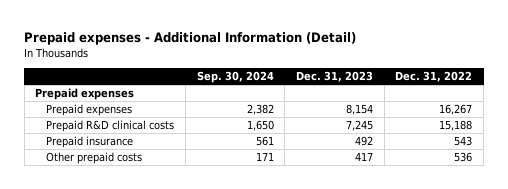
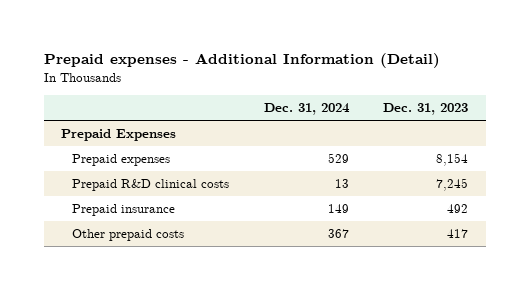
- | Sep. 30, 2024 | Dec. 31, 2023 | Dec. 31, 2022
+ | Dec. 31, 2024 | Dec. 31, 2023
- Prepaid expenses
+ Prepaid Expenses

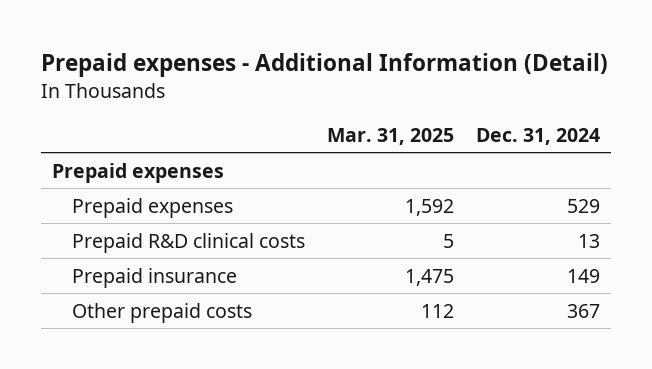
- | Dec. 31, 2024 | Dec. 31, 2023
+ | Mar. 31, 2025 | Dec. 31, 2024
- Prepaid Expenses
+ Prepaid expenses

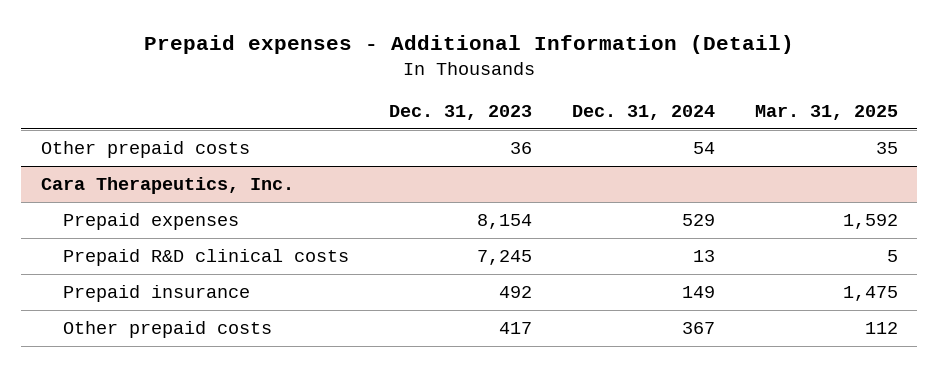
- | Mar. 31, 2025 | Dec. 31, 2024
+ | Dec. 31, 2023 | Dec. 31, 2024 | Mar. 31, 2025
- Prepaid expenses
+ Other prepaid costs | 36 | 54 | 35
+ Cara Therapeutics, Inc.

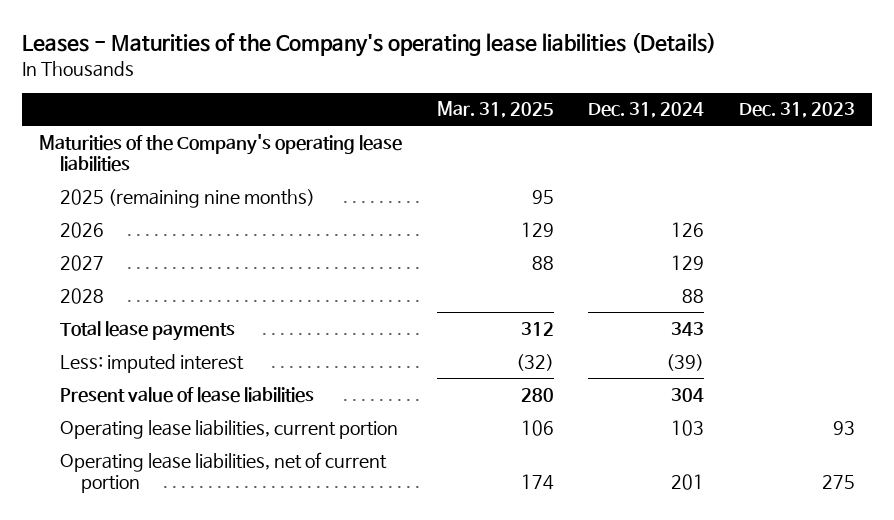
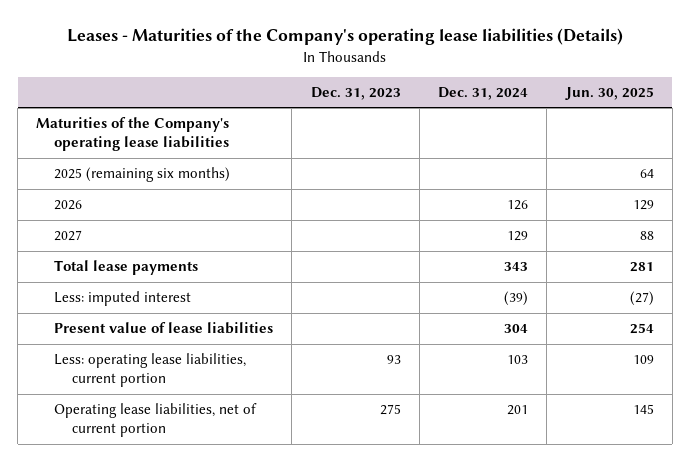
- | Mar. 31, 2025 | Dec. 31, 2024 | Dec. 31, 2023
+ | Dec. 31, 2023 | Dec. 31, 2024 | Jun. 30, 2025
- 2025 (remaining nine months) | 95 | |
+ 2025 (remaining six months) | | | 64
- 2028 | | 88 |
- Operating lease liabilities, current portion | 106 | 103 | 93
+ Less: operating lease liabilities, current portion | 93 | 103 | 109

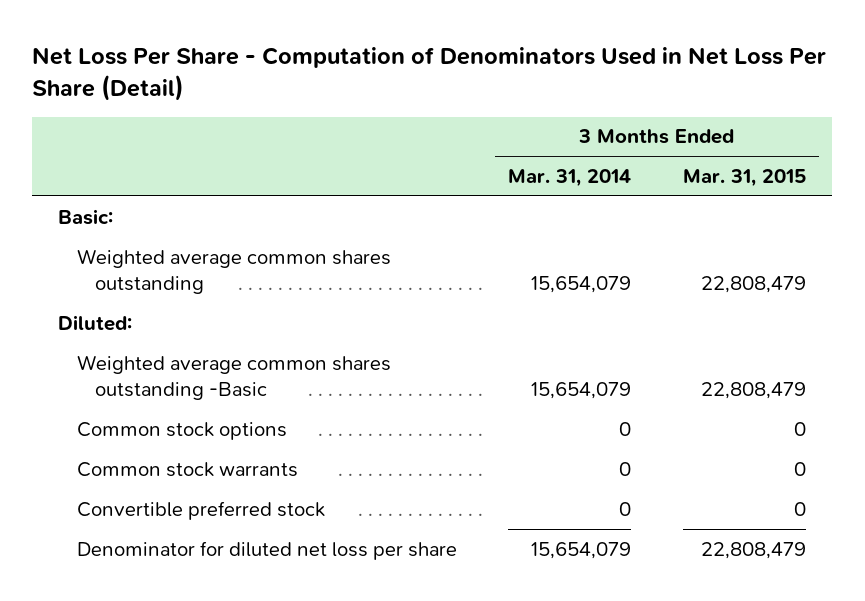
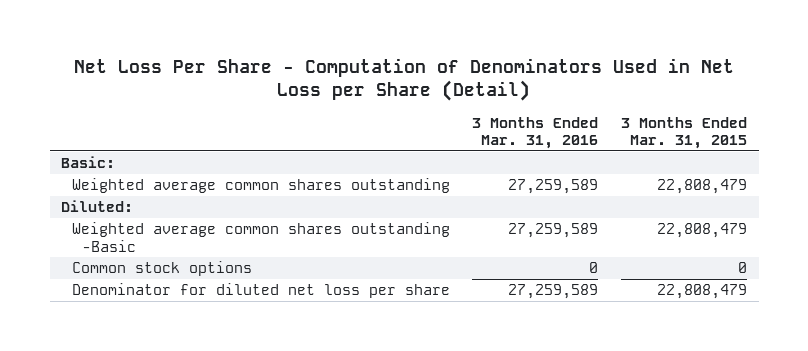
- Net Loss Per Share - Computation of Denominators Used in Net Loss Per Share (Detail)
+ Net Loss Per Share - Computation of Denominators Used in Net Loss per Share (Detail)
- | 3 Months Ended Mar. 31, 2014 | 3 Months Ended Mar. 31, 2015
+ | 3 Months Ended Mar. 31, 2016 | 3 Months Ended Mar. 31, 2015
- Common stock warrants | 0 | 0
- Convertible preferred stock | 0 | 0

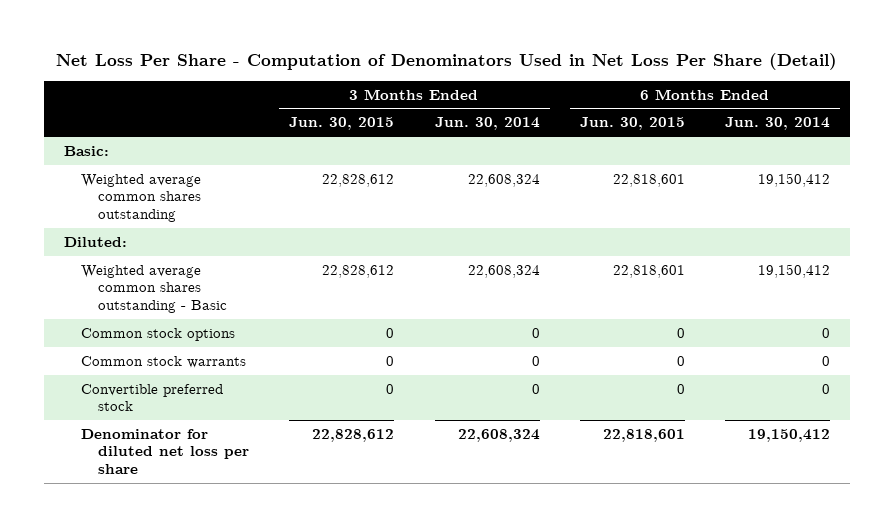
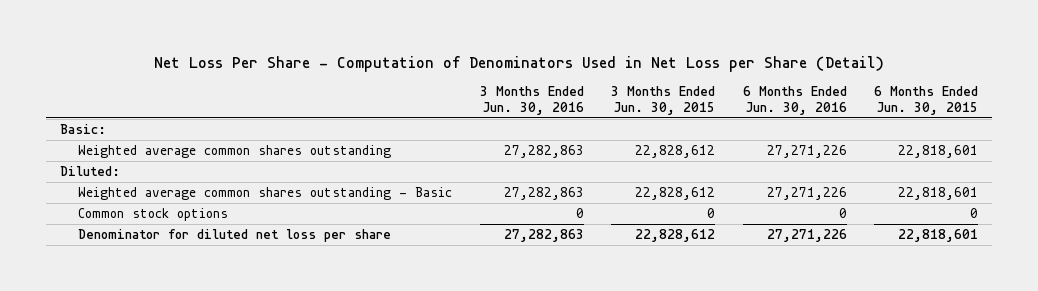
- Net Loss Per Share - Computation of Denominators Used in Net Loss Per Share (Detail)
+ Net Loss Per Share - Computation of Denominators Used in Net Loss per Share (Detail)
- | 3 Months Ended Jun. 30, 2015 | 3 Months Ended Jun. 30, 2014 | 6 Months Ended Jun. 30, 2015 | 6 Months Ended Jun. 30, 2014
+ | 3 Months Ended Jun. 30, 2016 | 3 Months Ended Jun. 30, 2015 | 6 Months Ended Jun. 30, 2016 | 6 Months Ended Jun. 30, 2015
- Common stock warrants | 0 | 0 | 0 | 0
- Convertible preferred stock | 0 | 0 | 0 | 0

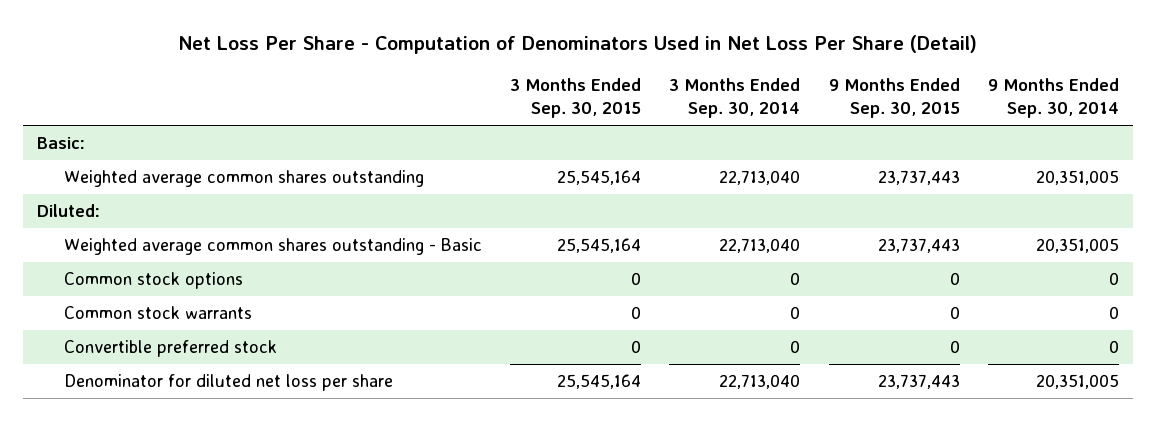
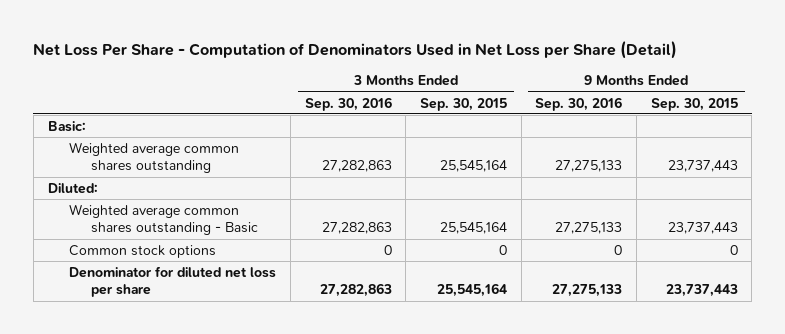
- Net Loss Per Share - Computation of Denominators Used in Net Loss Per Share (Detail)
+ Net Loss Per Share - Computation of Denominators Used in Net Loss per Share (Detail)
- | 3 Months Ended Sep. 30, 2015 | 3 Months Ended Sep. 30, 2014 | 9 Months Ended Sep. 30, 2015 | 9 Months Ended Sep. 30, 2014
+ | 3 Months Ended Sep. 30, 2016 | 3 Months Ended Sep. 30, 2015 | 9 Months Ended Sep. 30, 2016 | 9 Months Ended Sep. 30, 2015
- Common stock warrants | 0 | 0 | 0 | 0
- Convertible preferred stock | 0 | 0 | 0 | 0

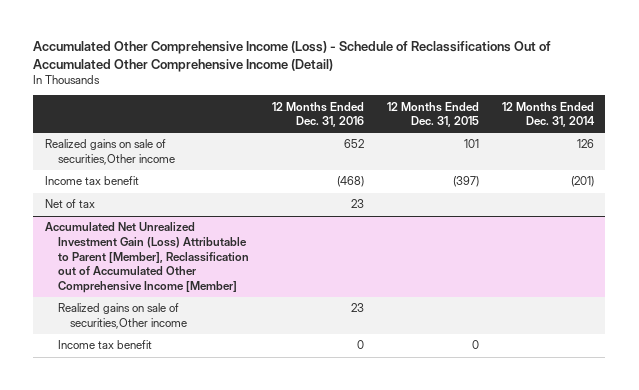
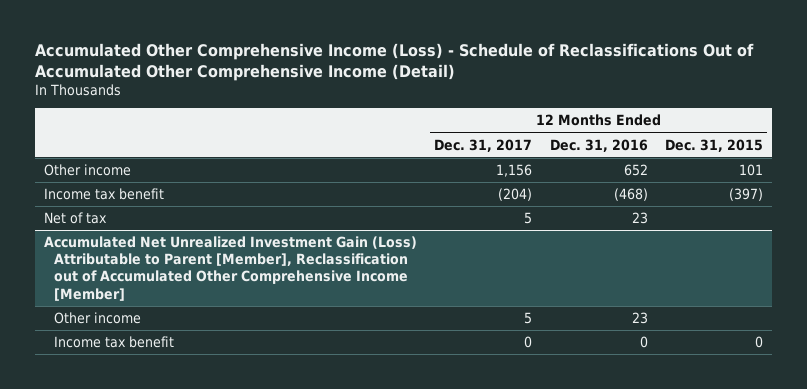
- | 12 Months Ended Dec. 31, 2016 | 12 Months Ended Dec. 31, 2015 | 12 Months Ended Dec. 31, 2014
+ | 12 Months Ended Dec. 31, 2017 | 12 Months Ended Dec. 31, 2016 | 12 Months Ended Dec. 31, 2015
- Realized gains on sale of securities,Other income | 652 | 101 | 126
+ Other income | 1,156 | 652 | 101
@ Accumulated Net Unrealized Investment Gain (Loss) Attributable to Parent [Member], Reclassification out of Accumulated Other Comprehensive Income [Member]
- Realized gains on sale of securities,Other income | 23 | |
+ Other income | 5 | 23 |

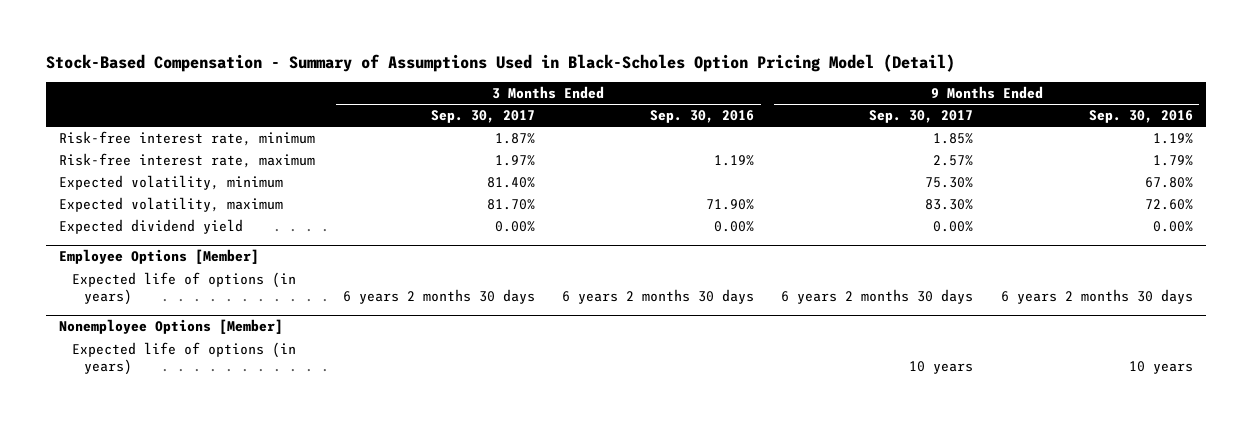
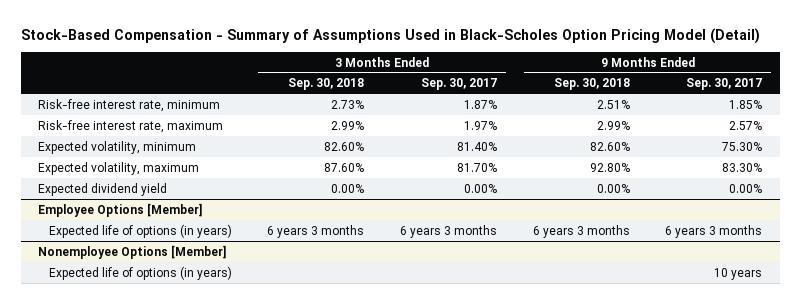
- | 3 Months Ended Sep. 30, 2017 | 3 Months Ended Sep. 30, 2016 | 9 Months Ended Sep. 30, 2017 | 9 Months Ended Sep. 30, 2016
+ | 3 Months Ended Sep. 30, 2018 | 3 Months Ended Sep. 30, 2017 | 9 Months Ended Sep. 30, 2018 | 9 Months Ended Sep. 30, 2017
@ Employee Options [Member]
- Expected life of options (in years) | 6 years 2 months 30 days | 6 years 2 months 30 days | 6 years 2 months 30 days | 6 years 2 months 30 days
+ Expected life of options (in years) | 6 years 3 months | 6 years 3 months | 6 years 3 months | 6 years 3 months

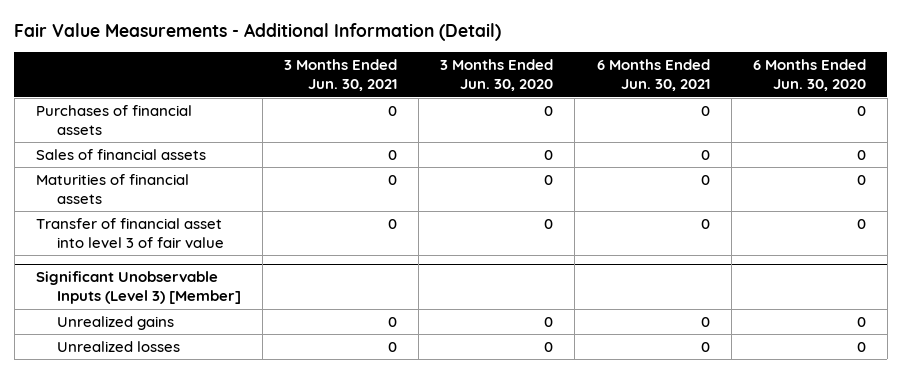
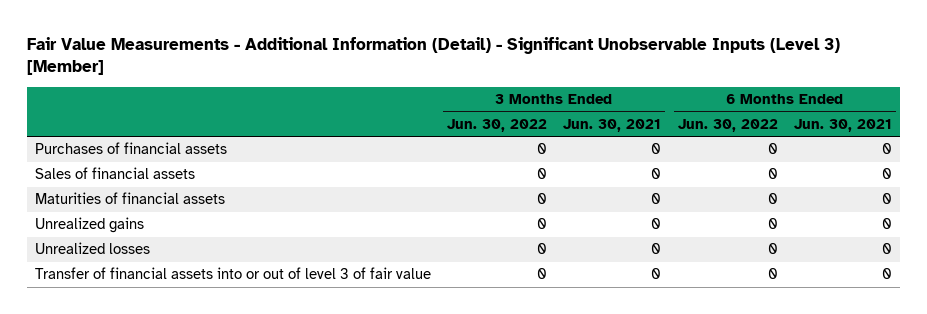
- Fair Value Measurements - Additional Information (Detail)
+ Fair Value Measurements - Additional Information (Detail) - Significant Unobservable Inputs (Level 3) [Member]
- | 3 Months Ended Jun. 30, 2021 | 3 Months Ended Jun. 30, 2020 | 6 Months Ended Jun. 30, 2021 | 6 Months Ended Jun. 30, 2020
+ | 3 Months Ended Jun. 30, 2022 | 3 Months Ended Jun. 30, 2021 | 6 Months Ended Jun. 30, 2022 | 6 Months Ended Jun. 30, 2021
- Transfer of financial asset into level 3 of fair value | 0 | 0 | 0 | 0
- Significant Unobservable Inputs (Level 3) [Member]
+ Transfer of financial assets into or out of level 3 of fair value | 0 | 0 | 0 | 0

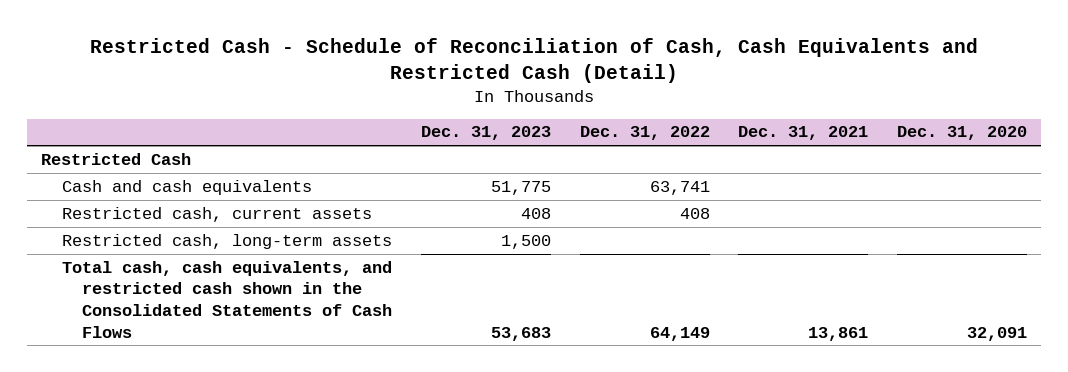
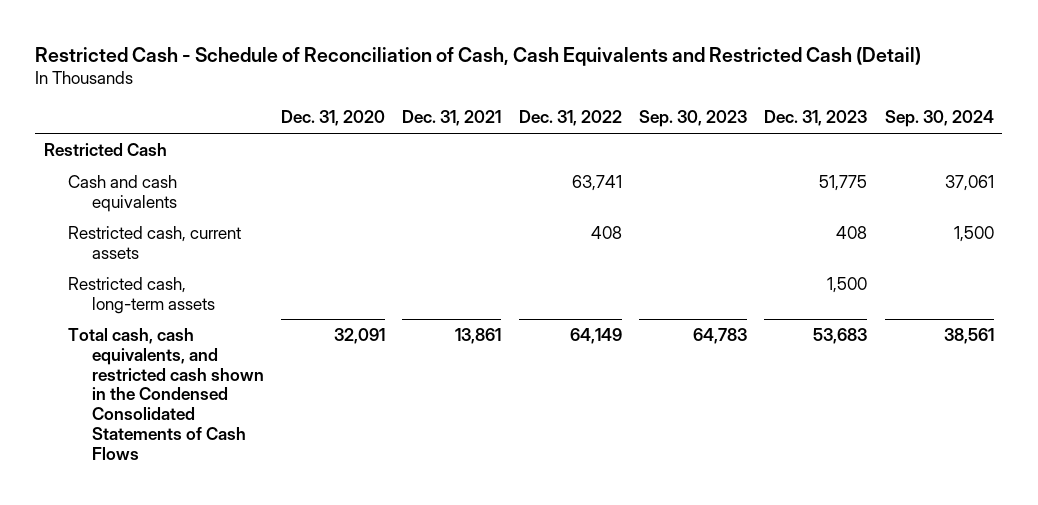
- | Dec. 31, 2023 | Dec. 31, 2022 | Dec. 31, 2021 | Dec. 31, 2020
+ | Dec. 31, 2020 | Dec. 31, 2021 | Dec. 31, 2022 | Sep. 30, 2023 | Dec. 31, 2023 | Sep. 30, 2024
- Total cash, cash equivalents, and restricted cash shown in the Consolidated Statements of Cash Flows | 53,683 | 64,149 | 13,861 | 32,091
+ Total cash, cash equivalents, and restricted cash shown in the Condensed Consolidated Statements of Cash Flows | 32,091 | 13,861 | 64,149 | 64,783 | 53,683 | 38,561

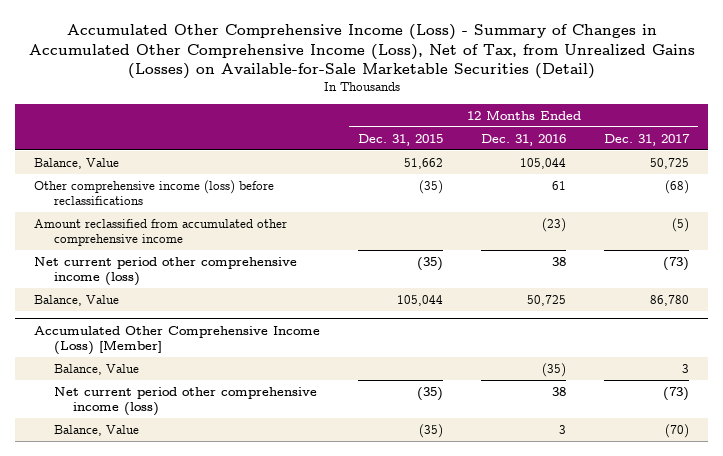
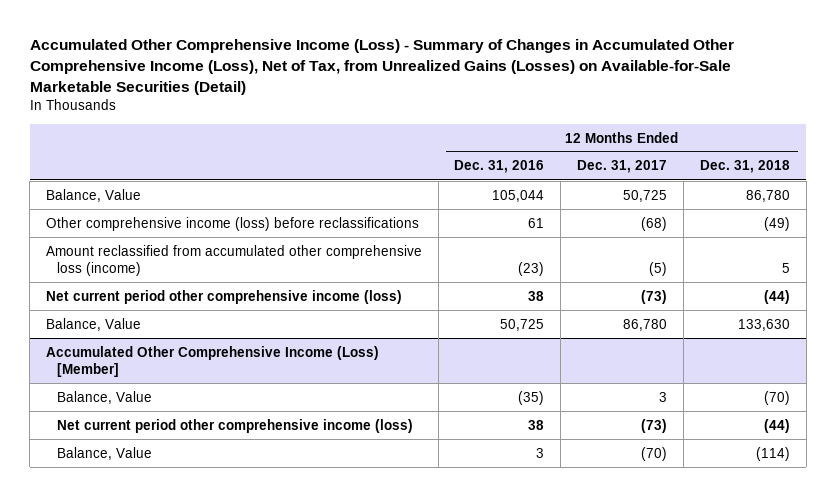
- | 12 Months Ended Dec. 31, 2015 | 12 Months Ended Dec. 31, 2016 | 12 Months Ended Dec. 31, 2017
+ | 12 Months Ended Dec. 31, 2016 | 12 Months Ended Dec. 31, 2017 | 12 Months Ended Dec. 31, 2018
- Amount reclassified from accumulated other comprehensive income | | (23) | (5)
+ Amount reclassified from accumulated other comprehensive loss (income) | (23) | (5) | 5

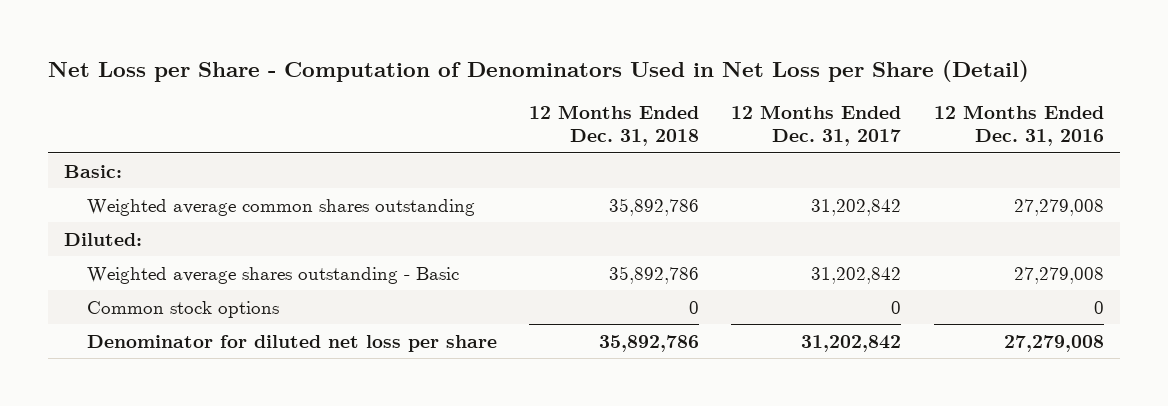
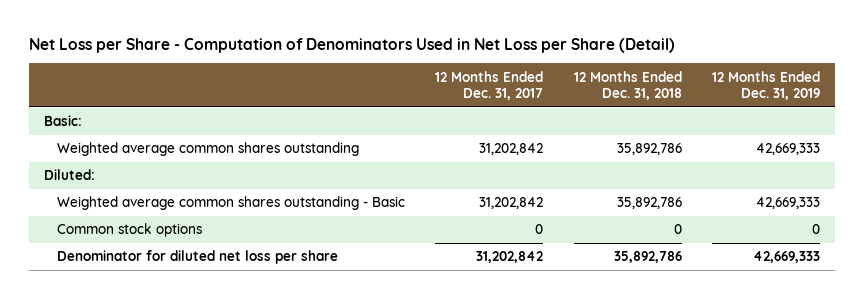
- | 12 Months Ended Dec. 31, 2018 | 12 Months Ended Dec. 31, 2017 | 12 Months Ended Dec. 31, 2016
+ | 12 Months Ended Dec. 31, 2017 | 12 Months Ended Dec. 31, 2018 | 12 Months Ended Dec. 31, 2019
- Weighted average shares outstanding - Basic | 35,892,786 | 31,202,842 | 27,279,008
+ Weighted average common shares outstanding - Basic | 31,202,842 | 35,892,786 | 42,669,333

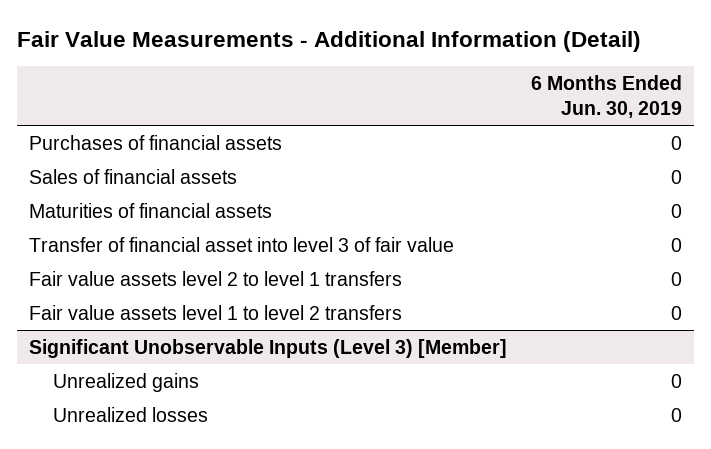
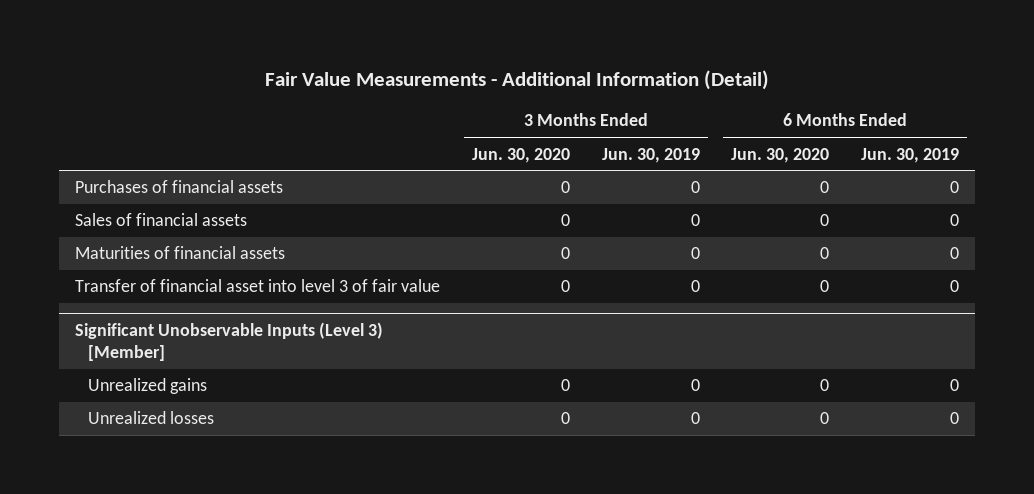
- | 6 Months Ended Jun. 30, 2019
+ | 3 Months Ended Jun. 30, 2020 | 3 Months Ended Jun. 30, 2019 | 6 Months Ended Jun. 30, 2020 | 6 Months Ended Jun. 30, 2019
- Fair value assets level 2 to level 1 transfers | 0
- Fair value assets level 1 to level 2 transfers | 0

